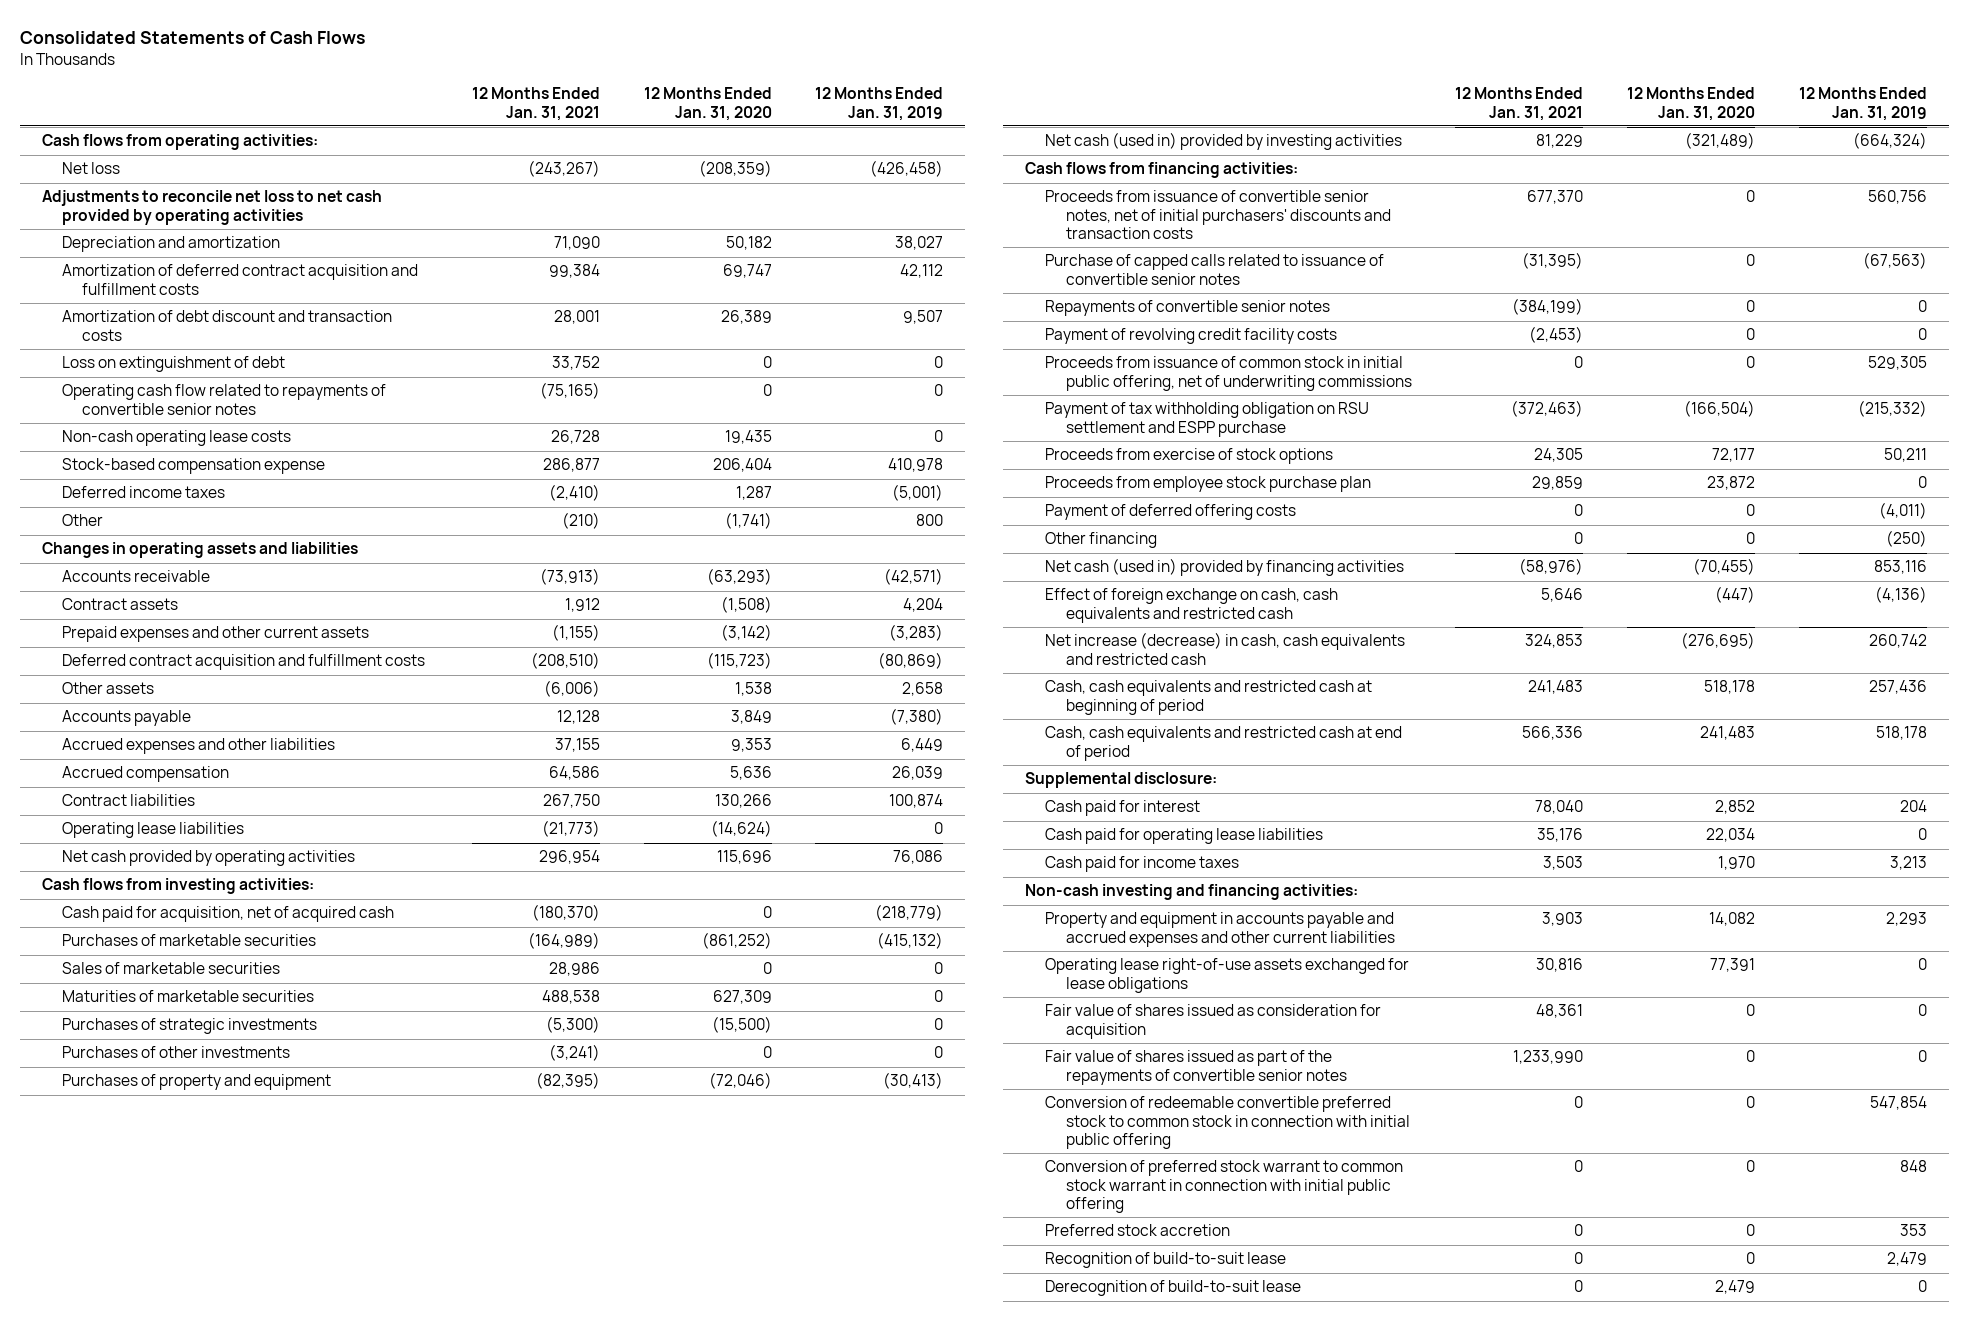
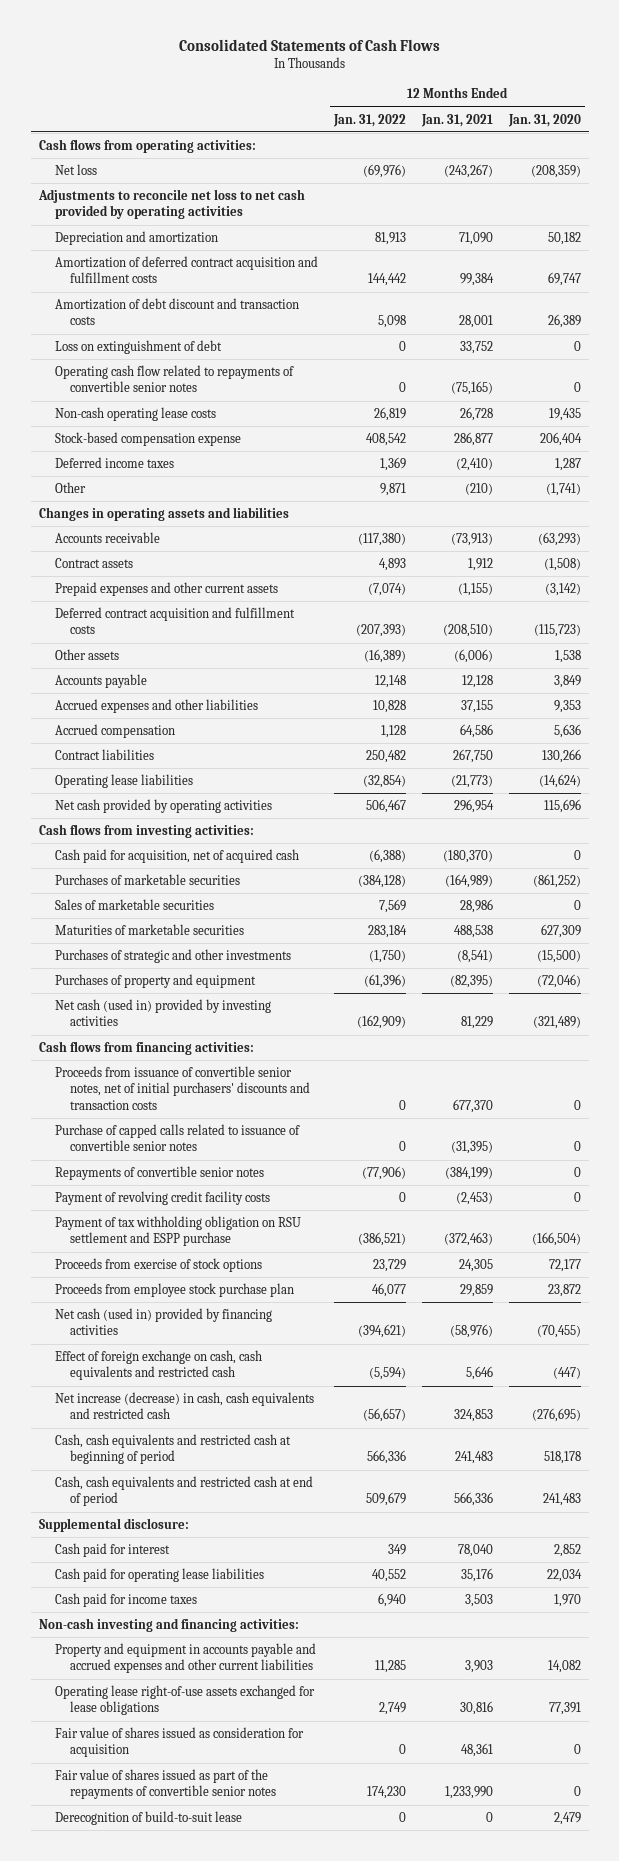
- | 12 Months Ended Jan. 31, 2021 | 12 Months Ended Jan. 31, 2020 | 12 Months Ended Jan. 31, 2019
+ | 12 Months Ended Jan. 31, 2022 | 12 Months Ended Jan. 31, 2021 | 12 Months Ended Jan. 31, 2020
- Purchases of strategic investments | (5,300) | (15,500) | 0
- Purchases of other investments | (3,241) | 0 | 0
+ Purchases of strategic and other investments | (1,750) | (8,541) | (15,500)
- Proceeds from issuance of common stock in initial public offering, net of underwriting commissions | 0 | 0 | 529,305
- Payment of deferred offering costs | 0 | 0 | (4,011)
- Other financing | 0 | 0 | (250)
- Conversion of redeemable convertible preferred stock to common stock in connection with initial public offering | 0 | 0 | 547,854
- Conversion of preferred stock warrant to common stock warrant in connection with initial public offering | 0 | 0 | 848
- Preferred stock accretion | 0 | 0 | 353
- Recognition of build-to-suit lease | 0 | 0 | 2,479

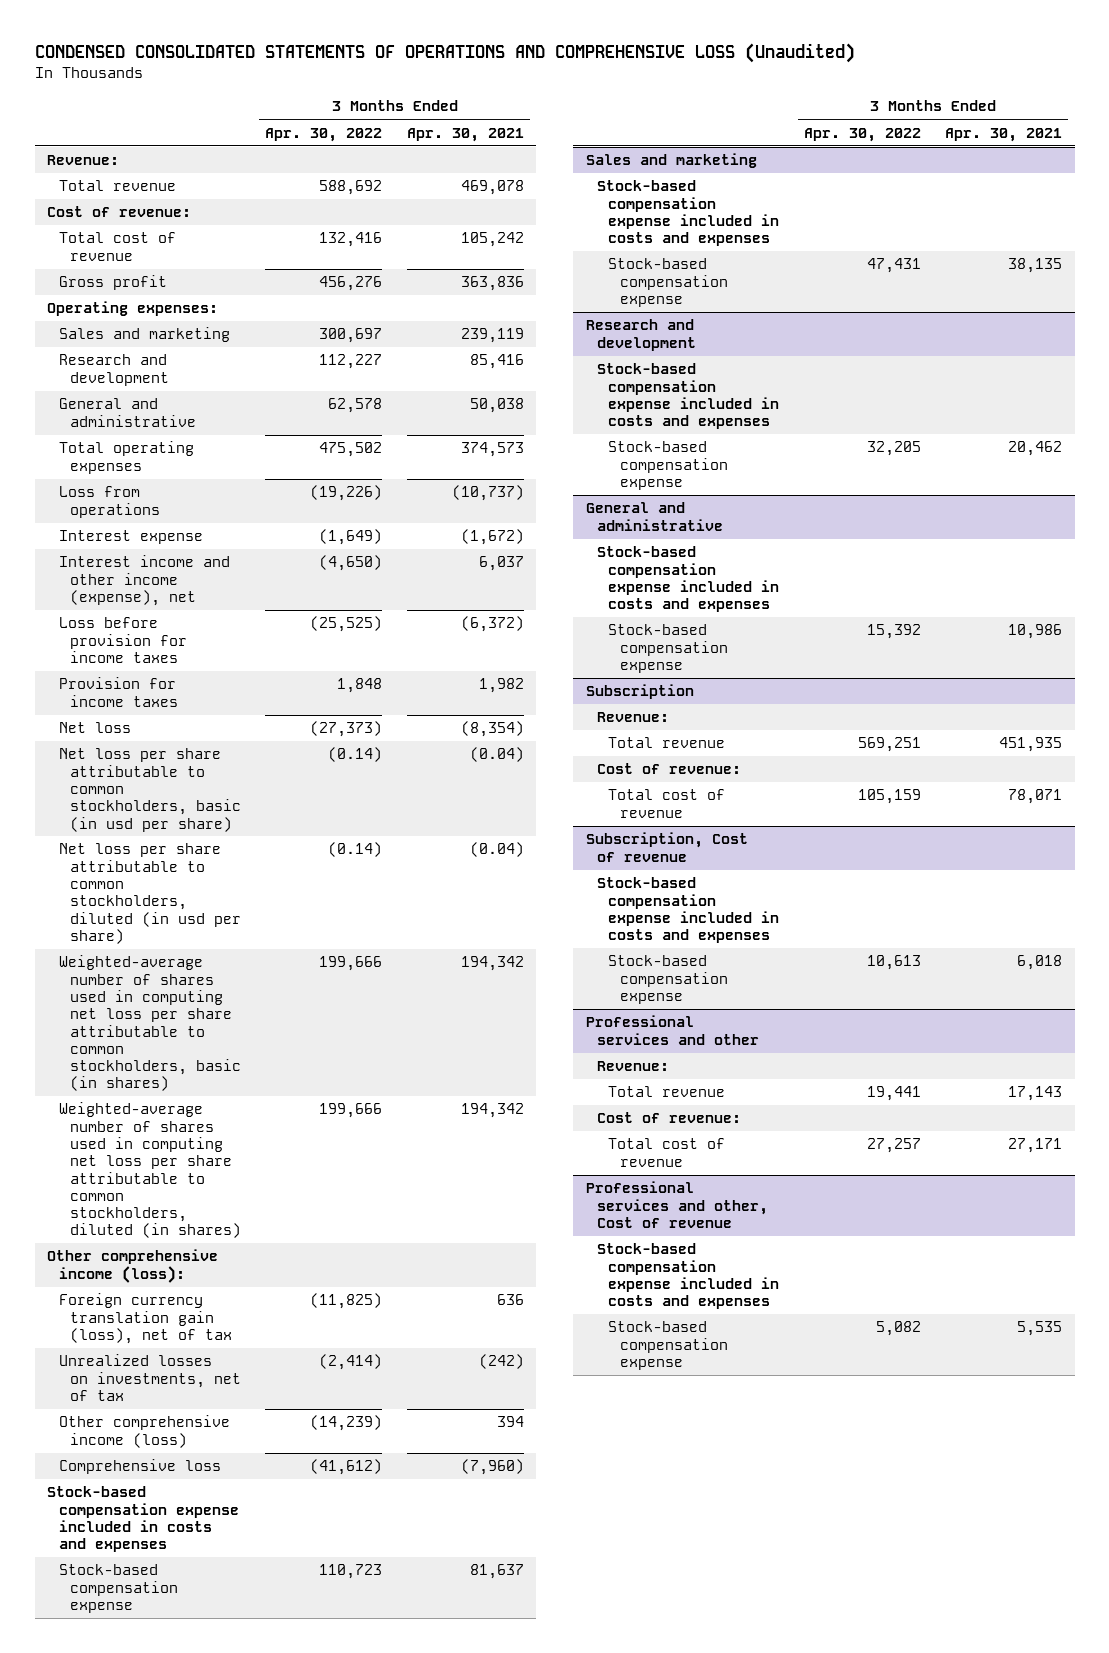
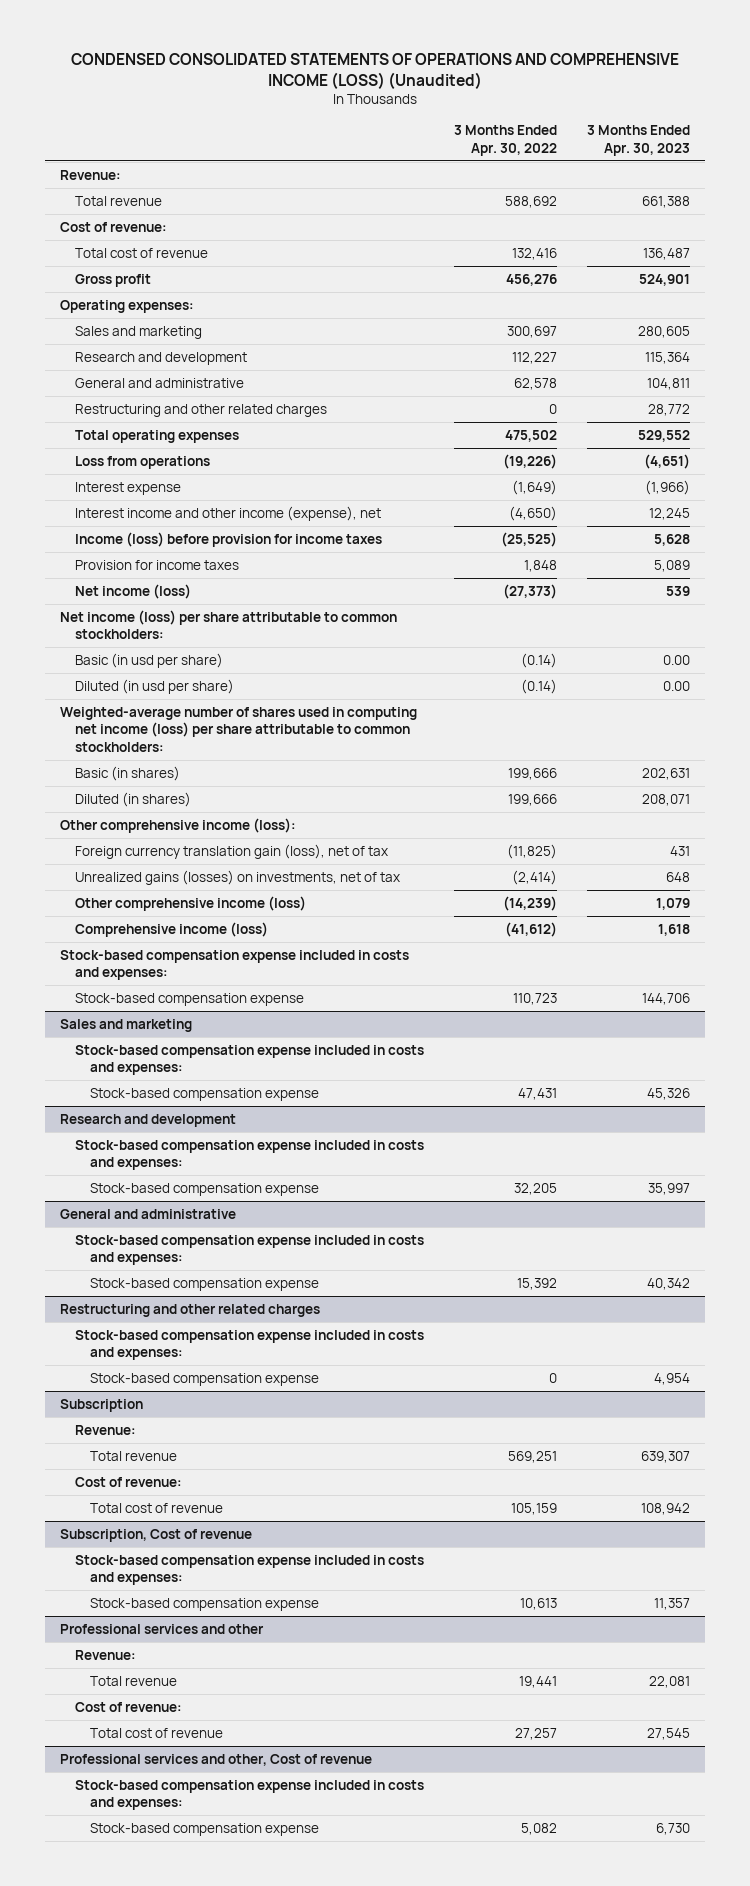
- CONDENSED CONSOLIDATED STATEMENTS OF OPERATIONS AND COMPREHENSIVE LOSS (Unaudited)
+ CONDENSED CONSOLIDATED STATEMENTS OF OPERATIONS AND COMPREHENSIVE INCOME (LOSS) (Unaudited)
- | 3 Months Ended Apr. 30, 2022 | 3 Months Ended Apr. 30, 2021
+ | 3 Months Ended Apr. 30, 2022 | 3 Months Ended Apr. 30, 2023
+ Restructuring and other related charges | 0 | 28,772
- Loss before provision for income taxes | (25,525) | (6,372)
+ Income (loss) before provision for income taxes | (25,525) | 5,628
- Net loss | (27,373) | (8,354)
- Net loss per share attributable to common stockholders, basic (in usd per share) | (0.14) | (0.04)
- Net loss per share attributable to common stockholders, diluted (in usd per share) | (0.14) | (0.04)
- Weighted-average number of shares used in computing net loss per share attributable to common stockholders, basic (in shares) | 199,666 | 194,342
- Weighted-average number of shares used in computing net loss per share attributable to common stockholders, diluted (in shares) | 199,666 | 194,342
+ Net income (loss) | (27,373) | 539
+ Net income (loss) per share attributable to common stockholders:
+ Basic (in usd per share) | (0.14) | 0.00
+ Diluted (in usd per share) | (0.14) | 0.00
+ Weighted-average number of shares used in computing net income (loss) per share attributable to common stockholders:
+ Basic (in shares) | 199,666 | 202,631
+ Diluted (in shares) | 199,666 | 208,071
- Unrealized losses on investments, net of tax | (2,414) | (242)
+ Unrealized gains (losses) on investments, net of tax | (2,414) | 648
- Comprehensive loss | (41,612) | (7,960)
- Stock-based compensation expense included in costs and expenses
+ Comprehensive income (loss) | (41,612) | 1,618
+ Stock-based compensation expense included in costs and expenses:
@ Sales and marketing
- Stock-based compensation expense included in costs and expenses
+ Stock-based compensation expense included in costs and expenses:
@ Research and development
- Stock-based compensation expense included in costs and expenses
+ Stock-based compensation expense included in costs and expenses:
@ General and administrative
- Stock-based compensation expense included in costs and expenses
+ Stock-based compensation expense included in costs and expenses:
+ Restructuring and other related charges
+ Stock-based compensation expense included in costs and expenses:
+ Stock-based compensation expense | 0 | 4,954
@ Subscription, Cost of revenue
- Stock-based compensation expense included in costs and expenses
+ Stock-based compensation expense included in costs and expenses:
@ Professional services and other, Cost of revenue
- Stock-based compensation expense included in costs and expenses
+ Stock-based compensation expense included in costs and expenses:

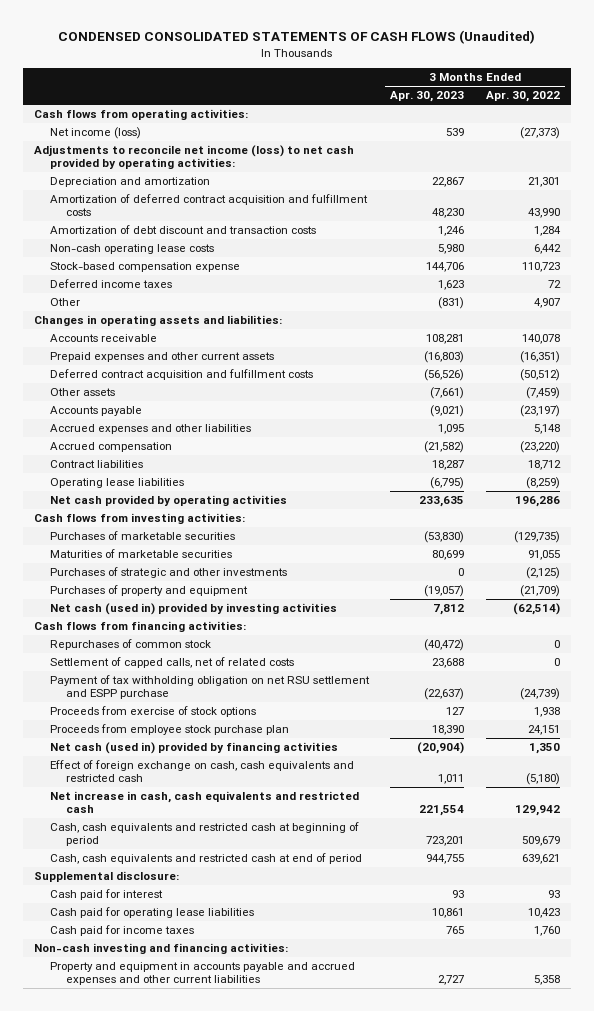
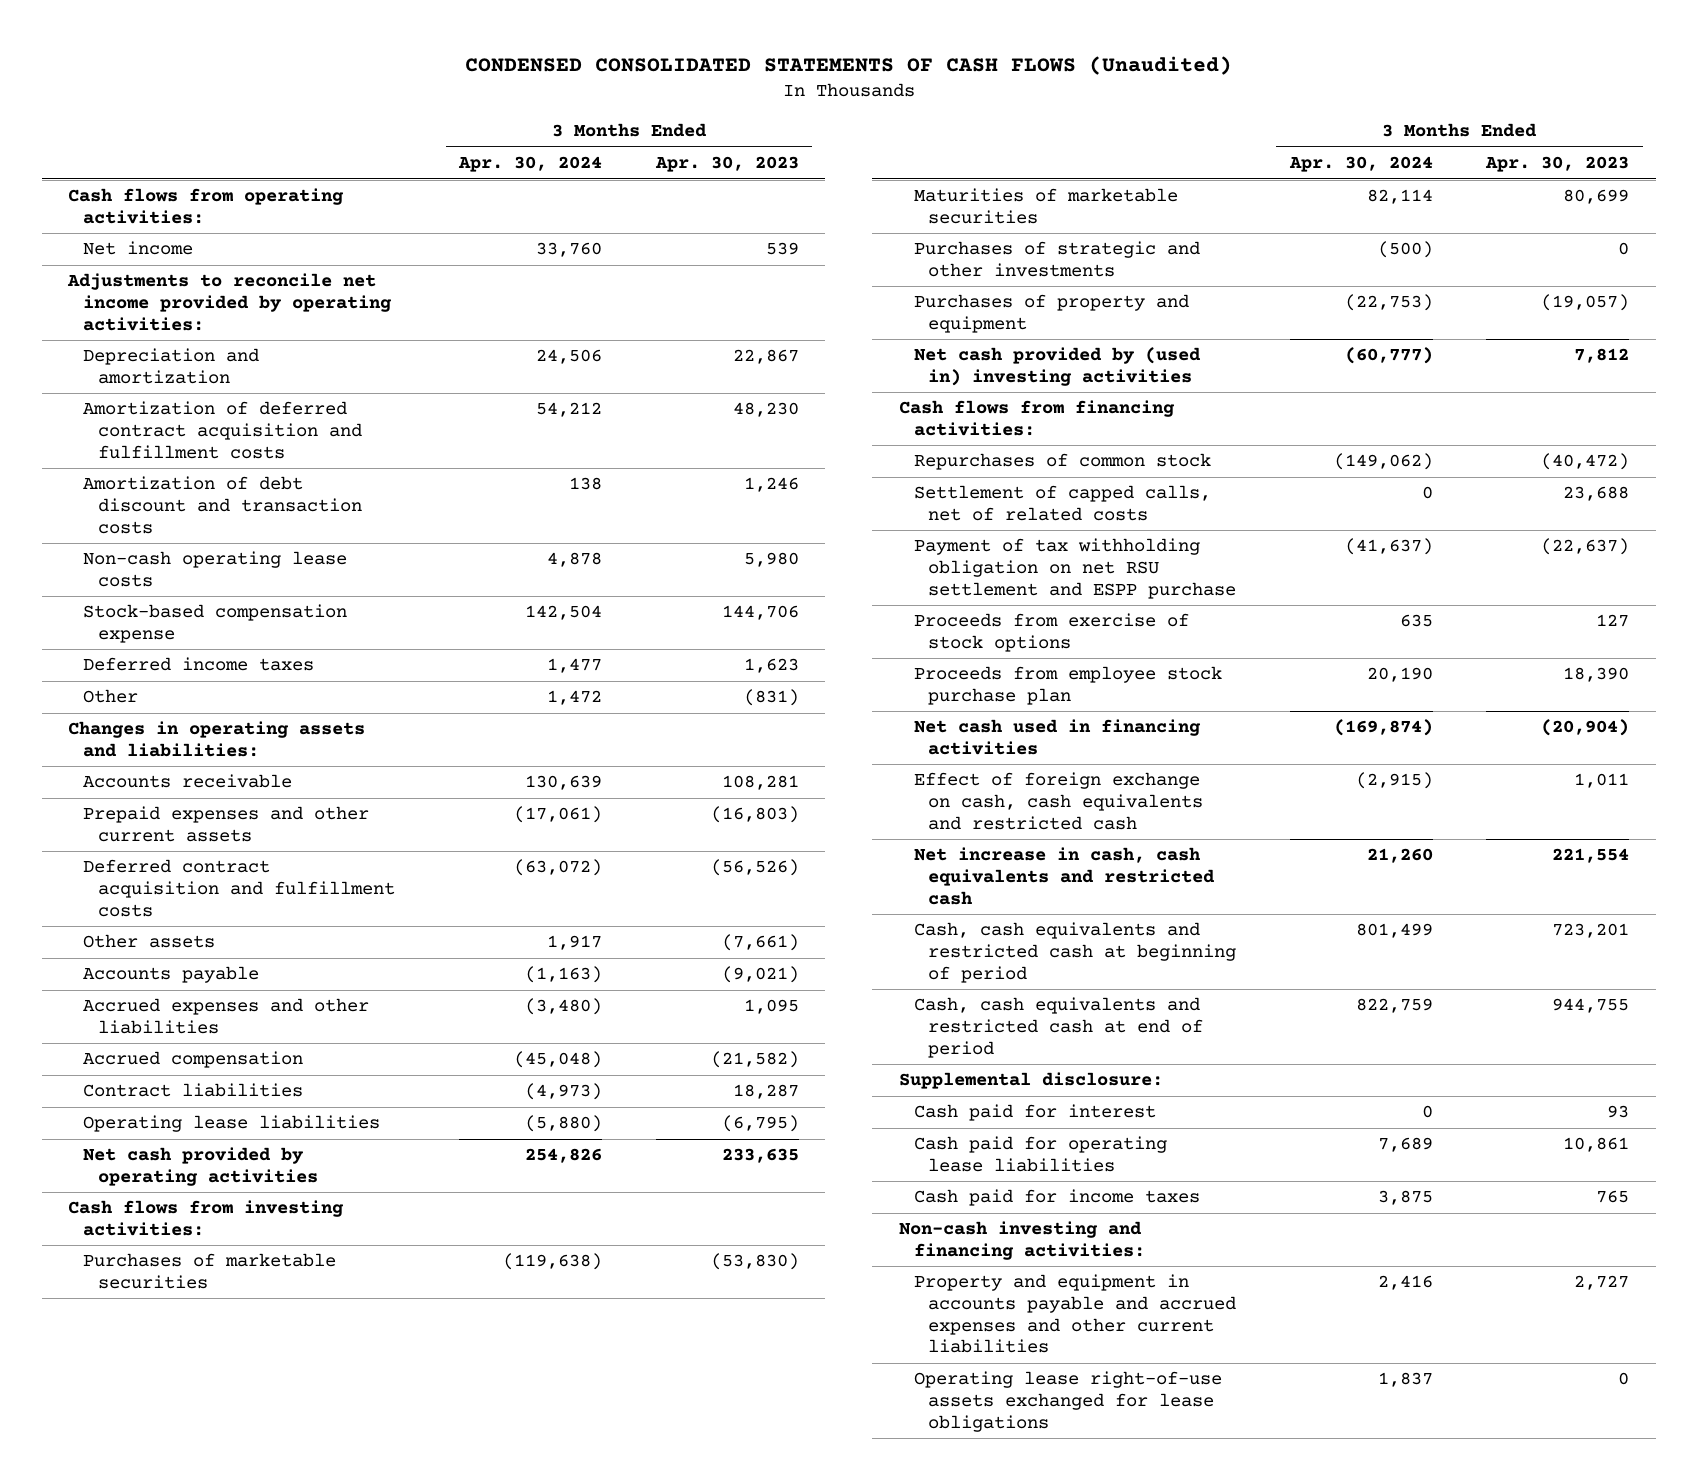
- | 3 Months Ended Apr. 30, 2023 | 3 Months Ended Apr. 30, 2022
+ | 3 Months Ended Apr. 30, 2024 | 3 Months Ended Apr. 30, 2023
- Net income (loss) | 539 | (27,373)
- Adjustments to reconcile net income (loss) to net cash provided by operating activities:
+ Net income | 33,760 | 539
+ Adjustments to reconcile net income provided by operating activities:
- Net cash (used in) provided by investing activities | 7,812 | (62,514)
+ Net cash provided by (used in) investing activities | (60,777) | 7,812
- Net cash (used in) provided by financing activities | (20,904) | 1,350
+ Net cash used in financing activities | (169,874) | (20,904)
+ Operating lease right-of-use assets exchanged for lease obligations | 1,837 | 0

